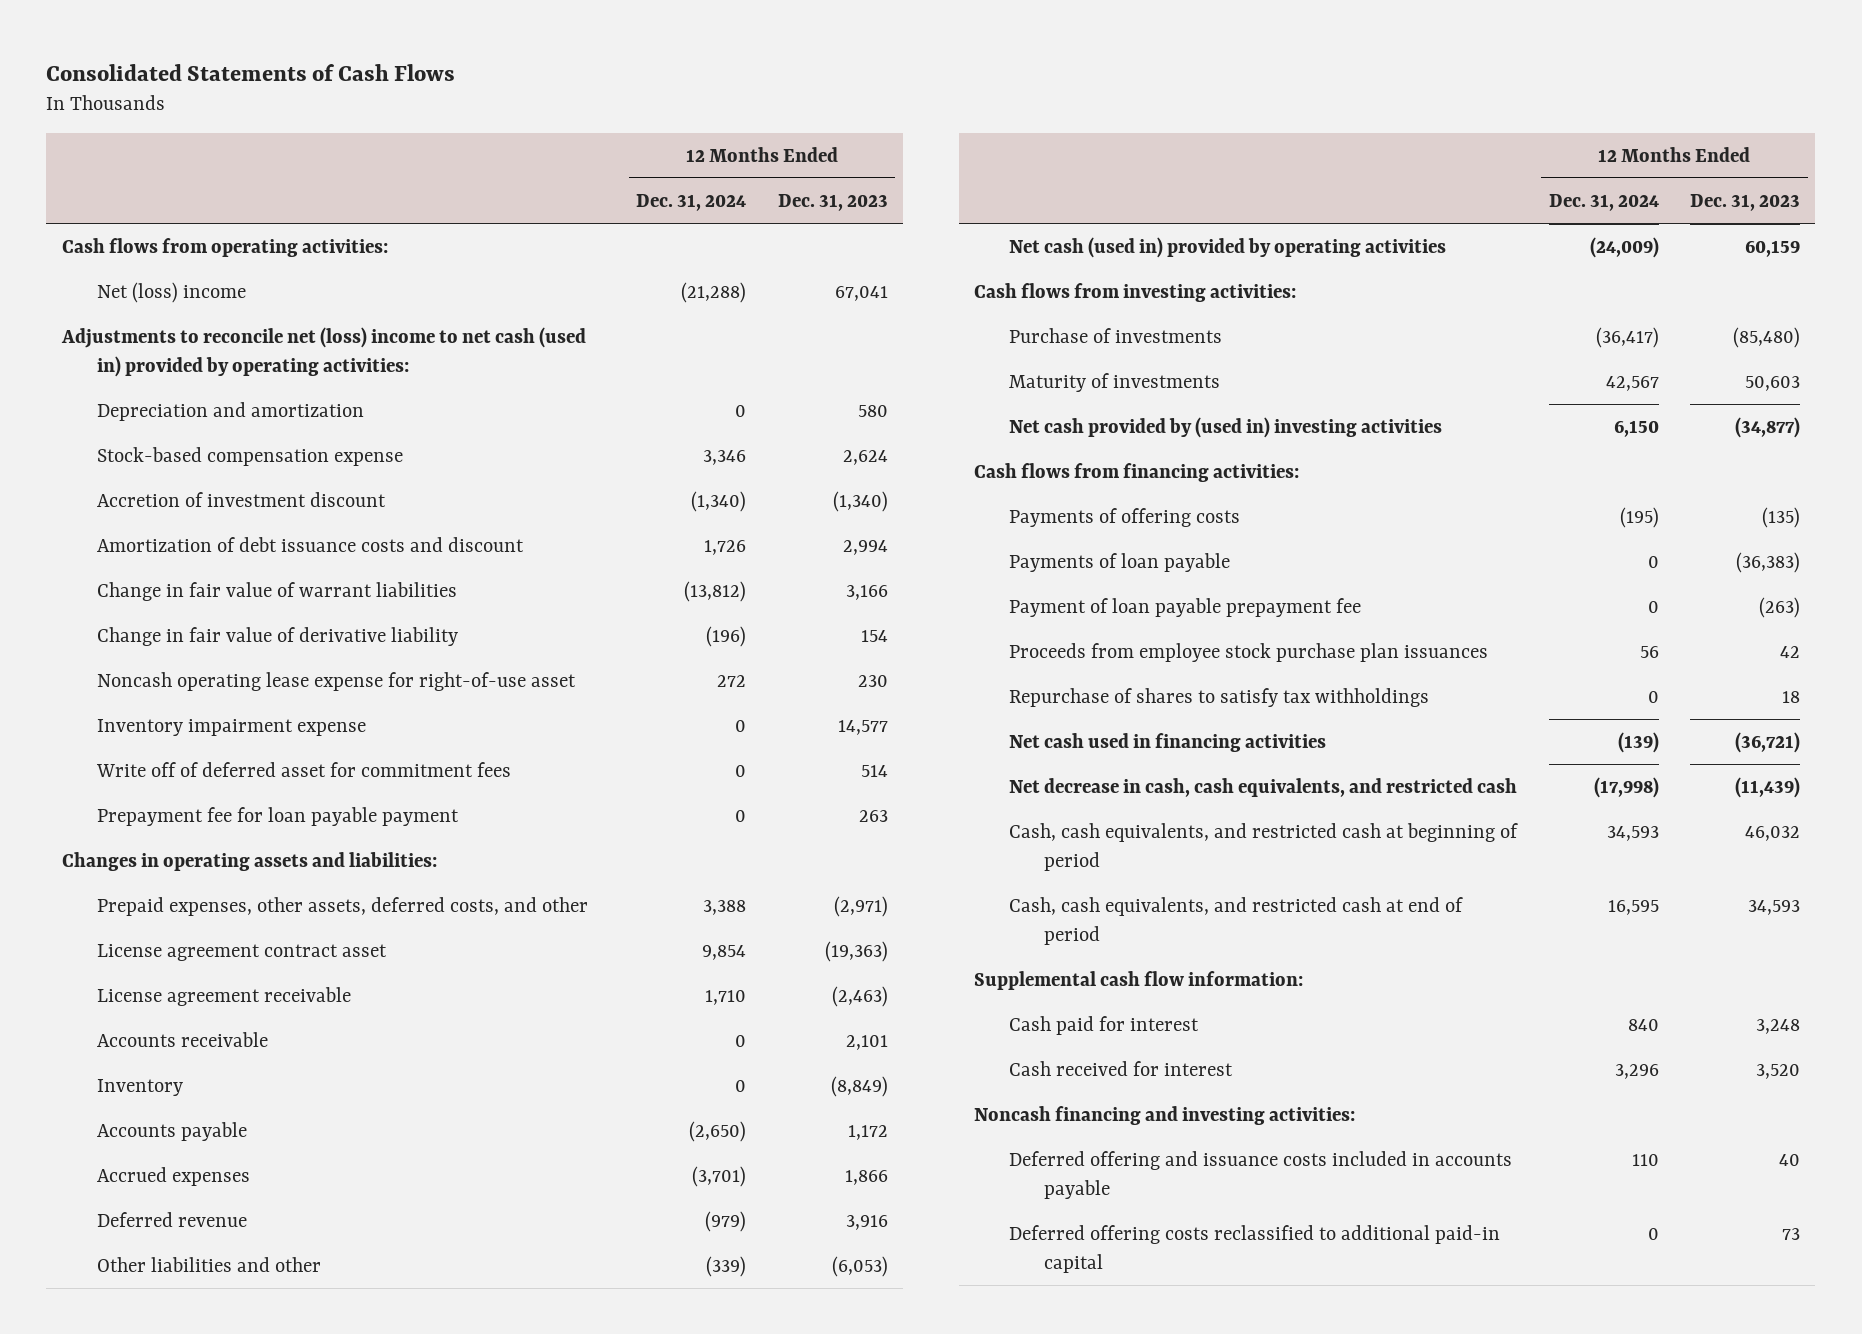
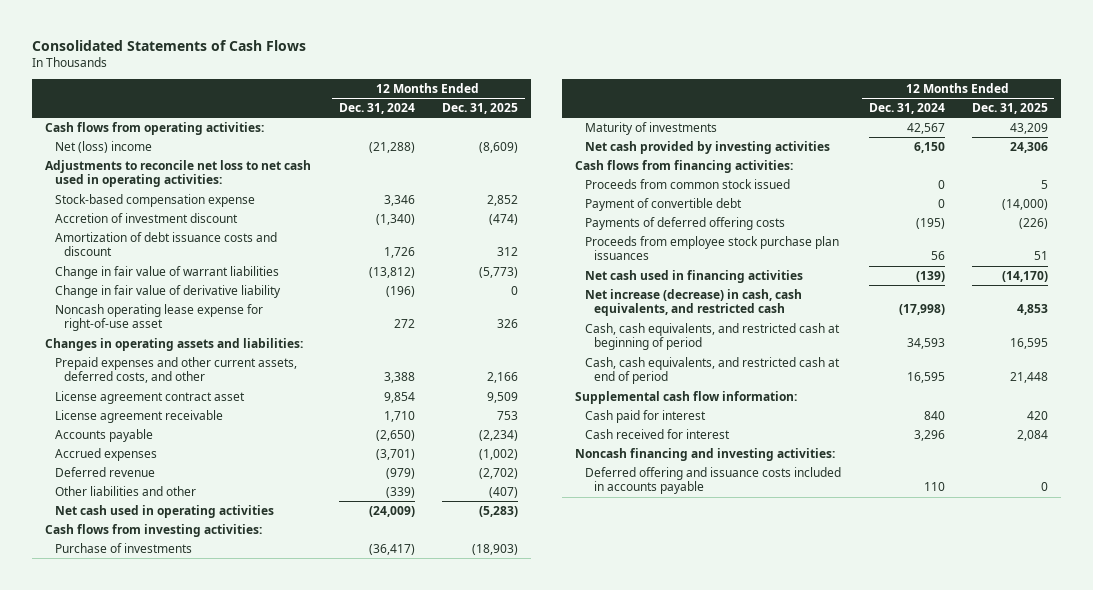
- | 12 Months Ended Dec. 31, 2024 | 12 Months Ended Dec. 31, 2023
+ | 12 Months Ended Dec. 31, 2024 | 12 Months Ended Dec. 31, 2025
- Adjustments to reconcile net (loss) income to net cash (used in) provided by operating activities:
- Depreciation and amortization | 0 | 580
+ Adjustments to reconcile net loss to net cash used in operating activities:
- Inventory impairment expense | 0 | 14,577
- Write off of deferred asset for commitment fees | 0 | 514
- Prepayment fee for loan payable payment | 0 | 263
- Prepaid expenses, other assets, deferred costs, and other | 3,388 | (2,971)
+ Prepaid expenses and other current assets, deferred costs, and other | 3,388 | 2,166
- Accounts receivable | 0 | 2,101
- Inventory | 0 | (8,849)
- Net cash (used in) provided by operating activities | (24,009) | 60,159
+ Net cash used in operating activities | (24,009) | (5,283)
- Net cash provided by (used in) investing activities | 6,150 | (34,877)
+ Net cash provided by investing activities | 6,150 | 24,306
- Payments of offering costs | (195) | (135)
- Payments of loan payable | 0 | (36,383)
- Payment of loan payable prepayment fee | 0 | (263)
+ Proceeds from common stock issued | 0 | 5
+ Payment of convertible debt | 0 | (14,000)
+ Payments of deferred offering costs | (195) | (226)
- Repurchase of shares to satisfy tax withholdings | 0 | 18
- Net decrease in cash, cash equivalents, and restricted cash | (17,998) | (11,439)
+ Net increase (decrease) in cash, cash equivalents, and restricted cash | (17,998) | 4,853
- Deferred offering costs reclassified to additional paid-in capital | 0 | 73

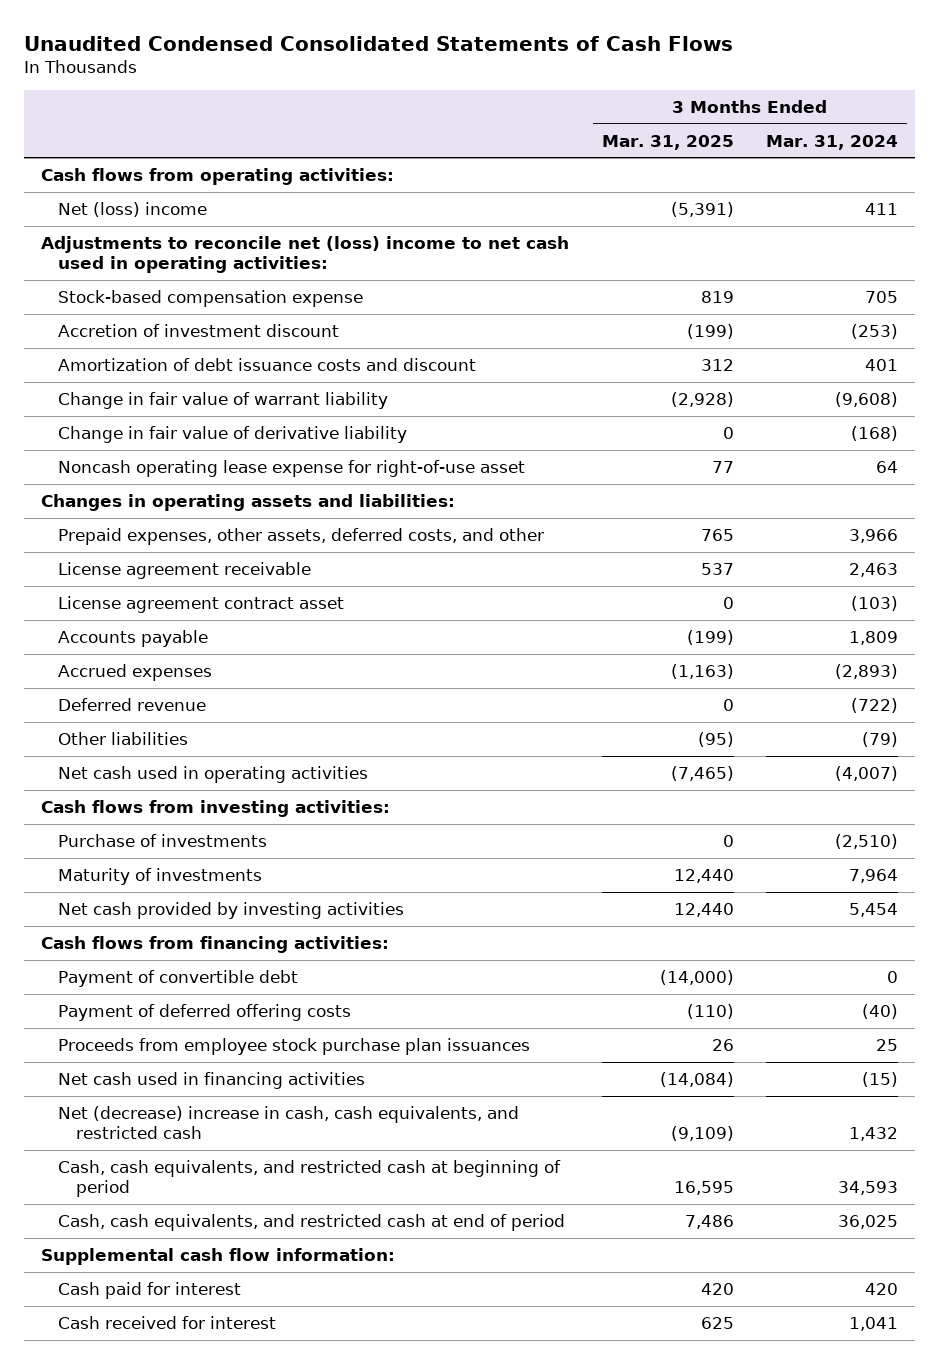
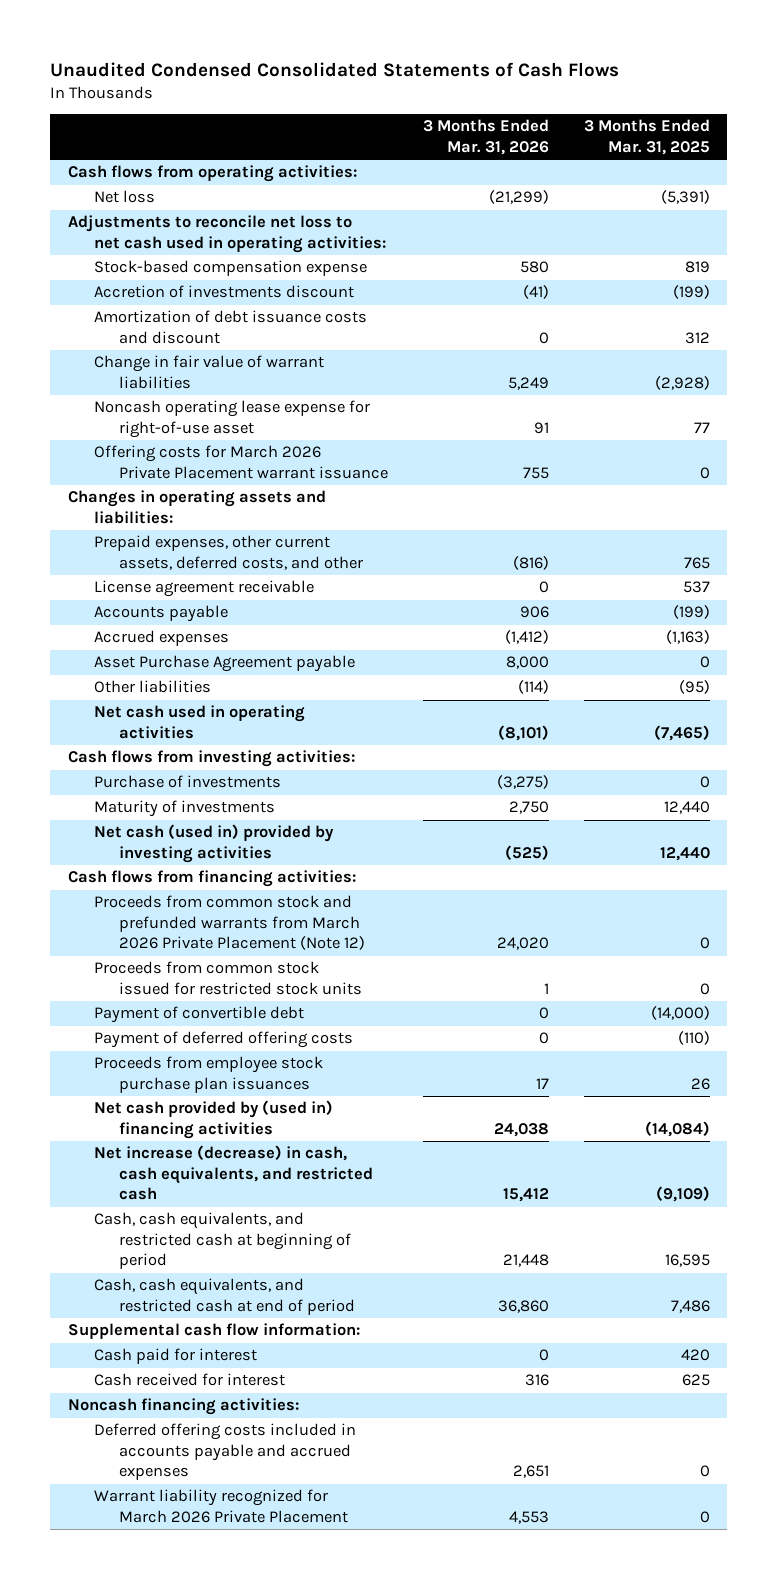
- | 3 Months Ended Mar. 31, 2025 | 3 Months Ended Mar. 31, 2024
+ | 3 Months Ended Mar. 31, 2026 | 3 Months Ended Mar. 31, 2025
- Net (loss) income | (5,391) | 411
- Adjustments to reconcile net (loss) income to net cash used in operating activities:
+ Net loss | (21,299) | (5,391)
+ Adjustments to reconcile net loss to net cash used in operating activities:
- Accretion of investment discount | (199) | (253)
+ Accretion of investments discount | (41) | (199)
- Change in fair value of warrant liability | (2,928) | (9,608)
- Change in fair value of derivative liability | 0 | (168)
+ Change in fair value of warrant liabilities | 5,249 | (2,928)
+ Offering costs for March 2026 Private Placement warrant issuance | 755 | 0
- Prepaid expenses, other assets, deferred costs, and other | 765 | 3,966
+ Prepaid expenses, other current assets, deferred costs, and other | (816) | 765
- License agreement contract asset | 0 | (103)
- Deferred revenue | 0 | (722)
+ Asset Purchase Agreement payable | 8,000 | 0
- Net cash provided by investing activities | 12,440 | 5,454
+ Net cash (used in) provided by investing activities | (525) | 12,440
+ Proceeds from common stock and prefunded warrants from March 2026 Private Placement (Note 12) | 24,020 | 0
+ Proceeds from common stock issued for restricted stock units | 1 | 0
- Net cash used in financing activities | (14,084) | (15)
- Net (decrease) increase in cash, cash equivalents, and restricted cash | (9,109) | 1,432
+ Net cash provided by (used in) financing activities | 24,038 | (14,084)
+ Net increase (decrease) in cash, cash equivalents, and restricted cash | 15,412 | (9,109)
+ Noncash financing activities:
+ Deferred offering costs included in accounts payable and accrued expenses | 2,651 | 0
+ Warrant liability recognized for March 2026 Private Placement | 4,553 | 0

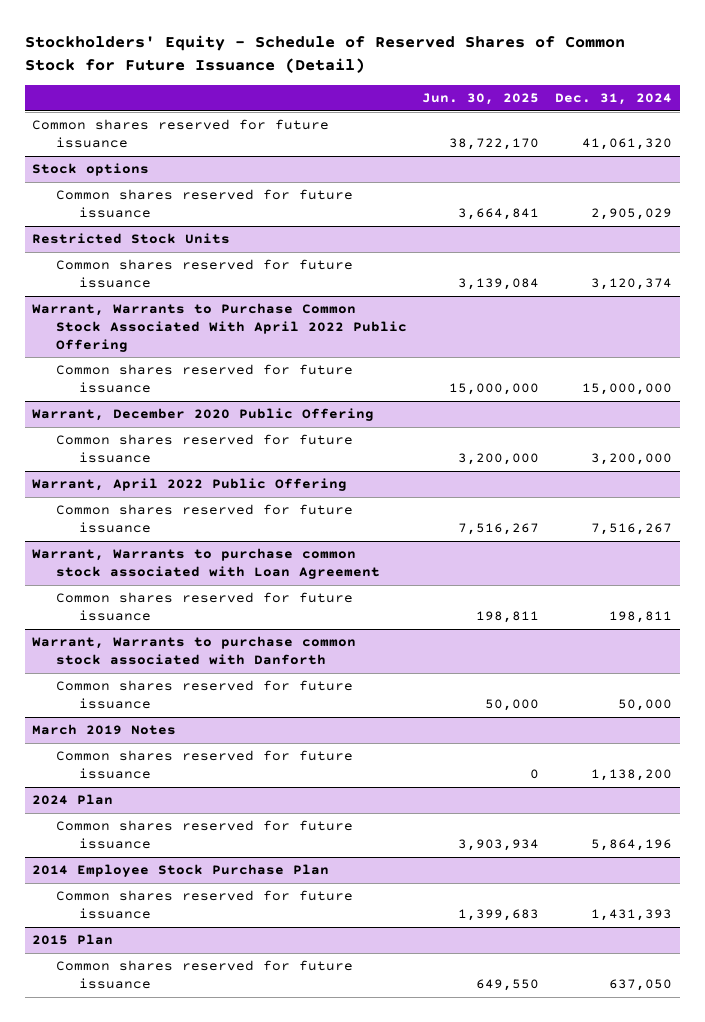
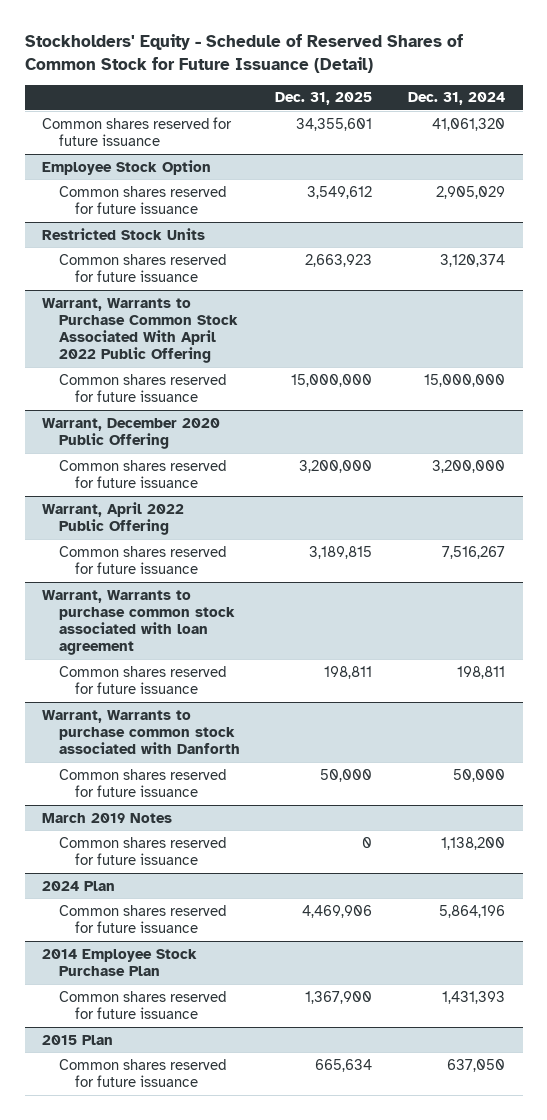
- | Jun. 30, 2025 | Dec. 31, 2024
+ | Dec. 31, 2025 | Dec. 31, 2024
- Stock options
+ Employee Stock Option
- Warrant, Warrants to purchase common stock associated with Loan Agreement
+ Warrant, Warrants to purchase common stock associated with loan agreement

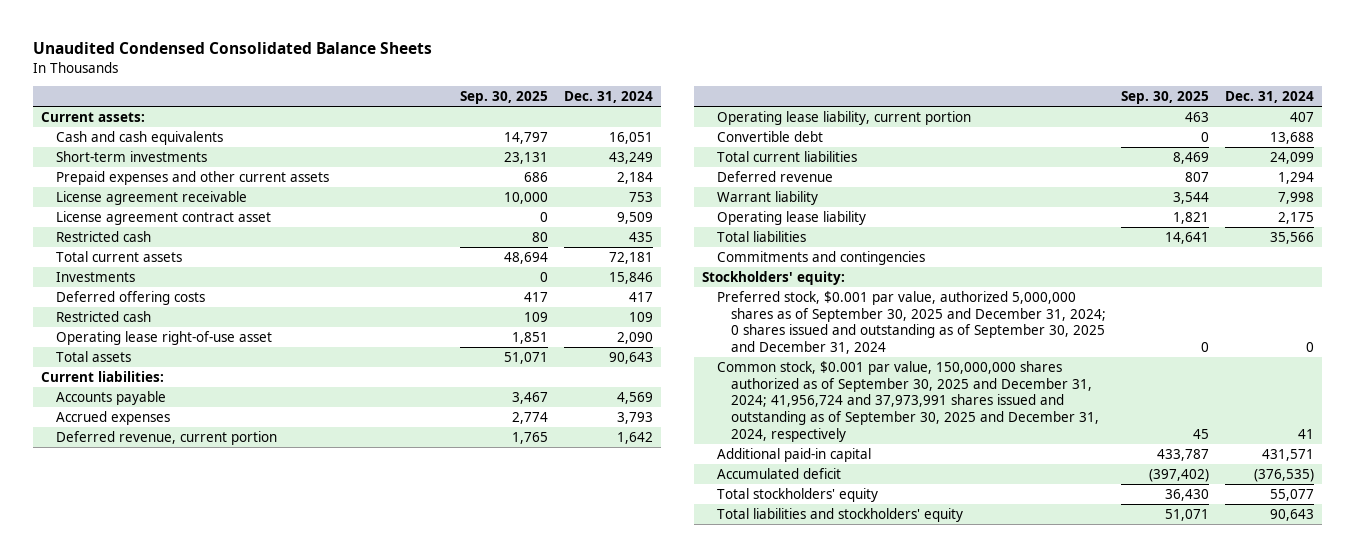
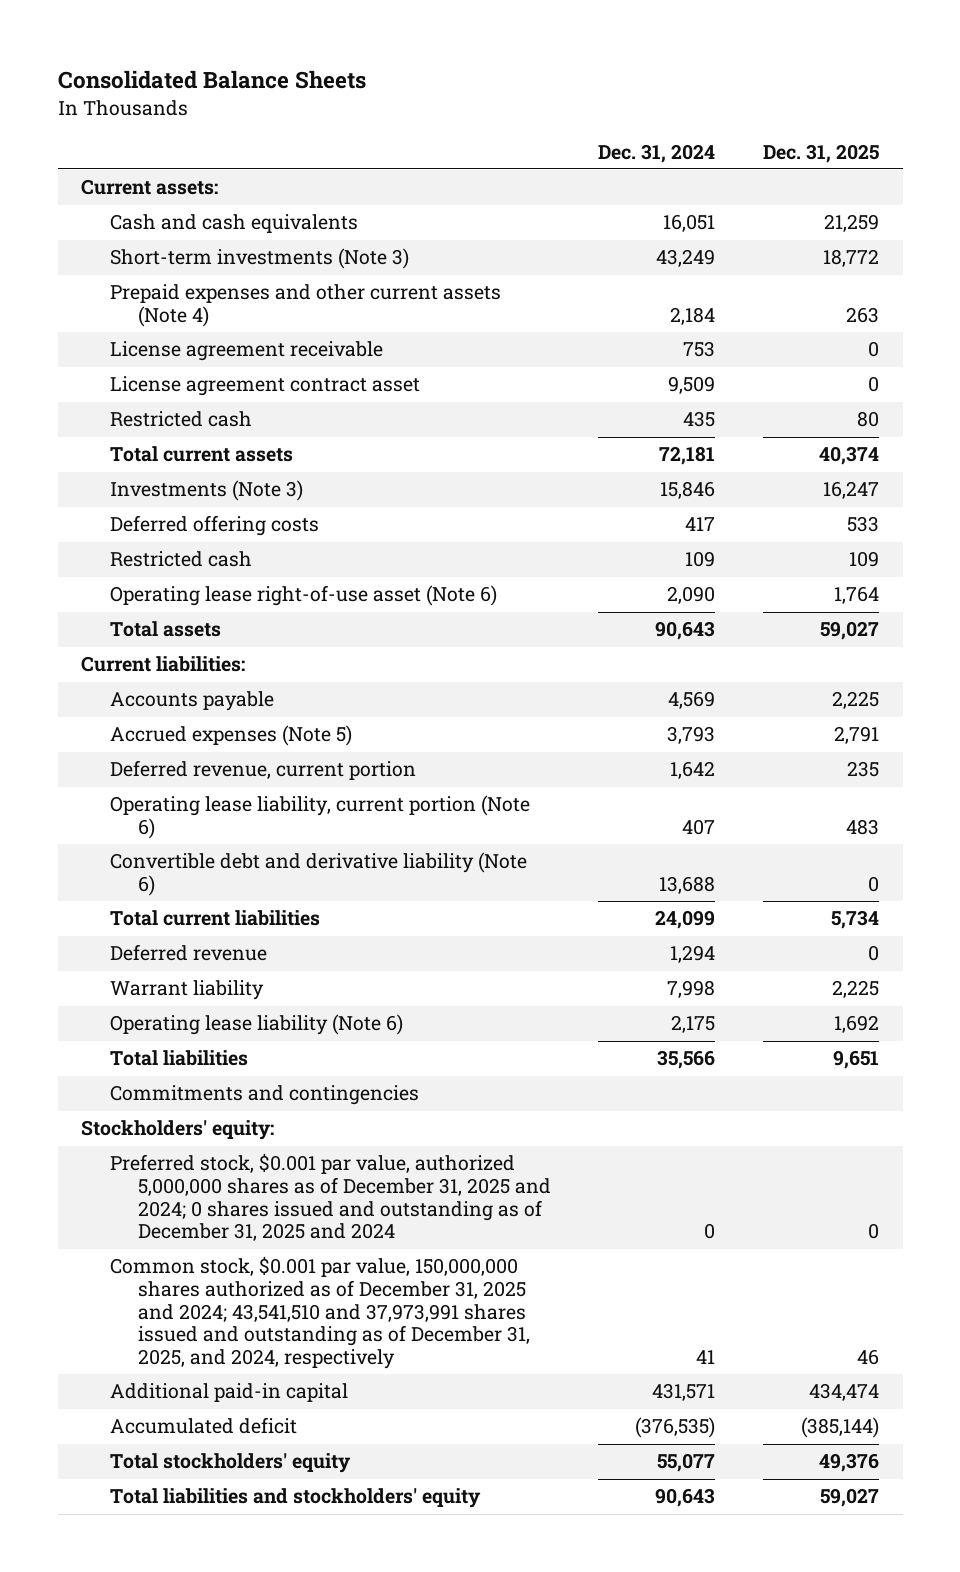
- Unaudited Condensed Consolidated Balance Sheets
+ Consolidated Balance Sheets
- | Sep. 30, 2025 | Dec. 31, 2024
+ | Dec. 31, 2024 | Dec. 31, 2025
- Short-term investments | 23,131 | 43,249
- Prepaid expenses and other current assets | 686 | 2,184
+ Short-term investments (Note 3) | 43,249 | 18,772
+ Prepaid expenses and other current assets (Note 4) | 2,184 | 263
- Investments | 0 | 15,846
+ Investments (Note 3) | 15,846 | 16,247
- Operating lease right-of-use asset | 1,851 | 2,090
+ Operating lease right-of-use asset (Note 6) | 2,090 | 1,764
- Accrued expenses | 2,774 | 3,793
+ Accrued expenses (Note 5) | 3,793 | 2,791
- Operating lease liability, current portion | 463 | 407
- Convertible debt | 0 | 13,688
+ Operating lease liability, current portion (Note 6) | 407 | 483
+ Convertible debt and derivative liability (Note 6) | 13,688 | 0
- Operating lease liability | 1,821 | 2,175
+ Operating lease liability (Note 6) | 2,175 | 1,692
- Preferred stock, $0.001 par value, authorized 5,000,000 shares as of September 30, 2025 and December 31, 2024; 0 shares issued and outstanding as of September 30, 2025 and December 31, 2024 | 0 | 0
- Common stock, $0.001 par value, 150,000,000 shares authorized as of September 30, 2025 and December 31, 2024; 41,956,724 and 37,973,991 shares issued and outstanding as of September 30, 2025 and December 31, 2024, respectively | 45 | 41
+ Preferred stock, $0.001 par value, authorized 5,000,000 shares as of December 31, 2025 and 2024; 0 shares issued and outstanding as of December 31, 2025 and 2024 | 0 | 0
+ Common stock, $0.001 par value, 150,000,000 shares authorized as of December 31, 2025 and 2024; 43,541,510 and 37,973,991 shares issued and outstanding as of December 31, 2025, and 2024, respectively | 41 | 46

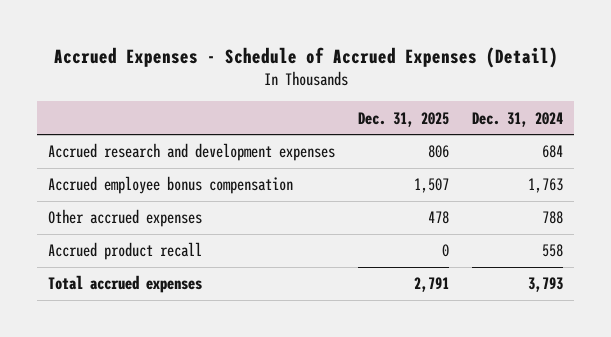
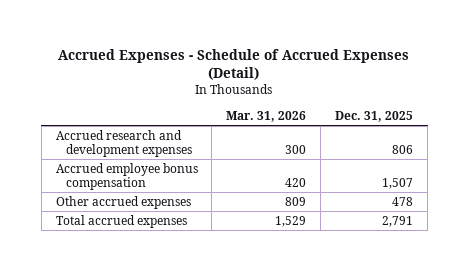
- | Dec. 31, 2025 | Dec. 31, 2024
+ | Mar. 31, 2026 | Dec. 31, 2025
- Accrued product recall | 0 | 558

